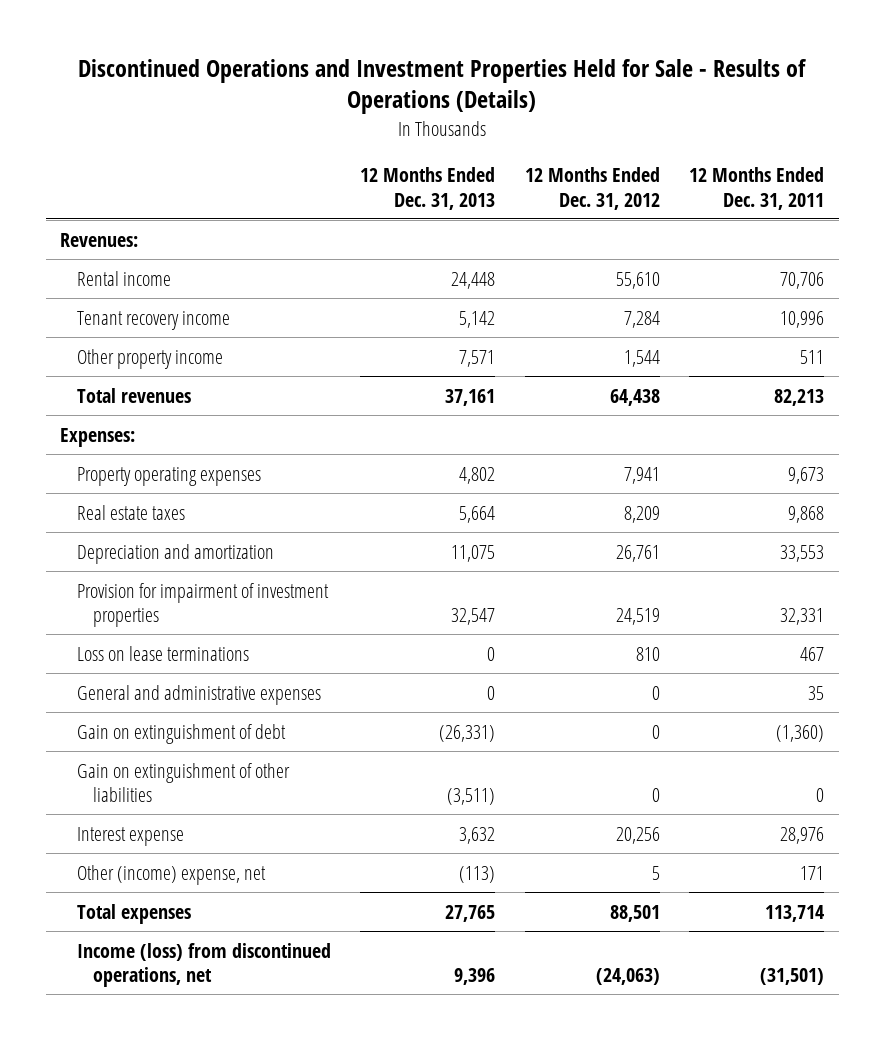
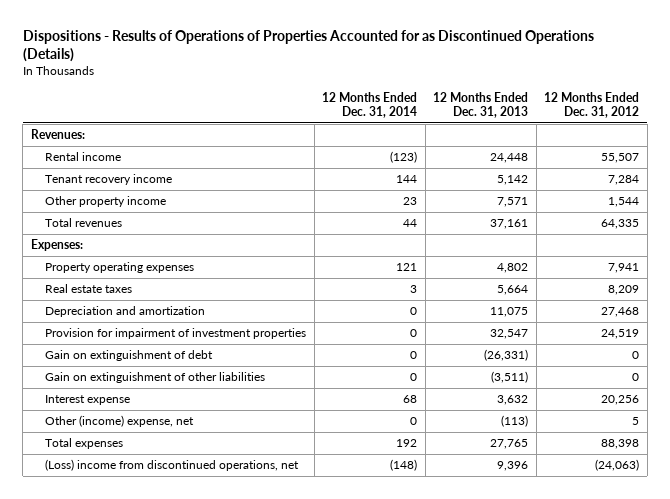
- Discontinued Operations and Investment Properties Held for Sale - Results of Operations (Details)
+ Dispositions - Results of Operations of Properties Accounted for as Discontinued Operations (Details)
- | 12 Months Ended Dec. 31, 2013 | 12 Months Ended Dec. 31, 2012 | 12 Months Ended Dec. 31, 2011
+ | 12 Months Ended Dec. 31, 2014 | 12 Months Ended Dec. 31, 2013 | 12 Months Ended Dec. 31, 2012
- Rental income | 24,448 | 55,610 | 70,706
+ Rental income | (123) | 24,448 | 55,507
- Total revenues | 37,161 | 64,438 | 82,213
+ Total revenues | 44 | 37,161 | 64,335
- Depreciation and amortization | 11,075 | 26,761 | 33,553
+ Depreciation and amortization | 0 | 11,075 | 27,468
- Loss on lease terminations | 0 | 810 | 467
- General and administrative expenses | 0 | 0 | 35
- Total expenses | 27,765 | 88,501 | 113,714
- Income (loss) from discontinued operations, net | 9,396 | (24,063) | (31,501)
+ Total expenses | 192 | 27,765 | 88,398
+ (Loss) income from discontinued operations, net | (148) | 9,396 | (24,063)

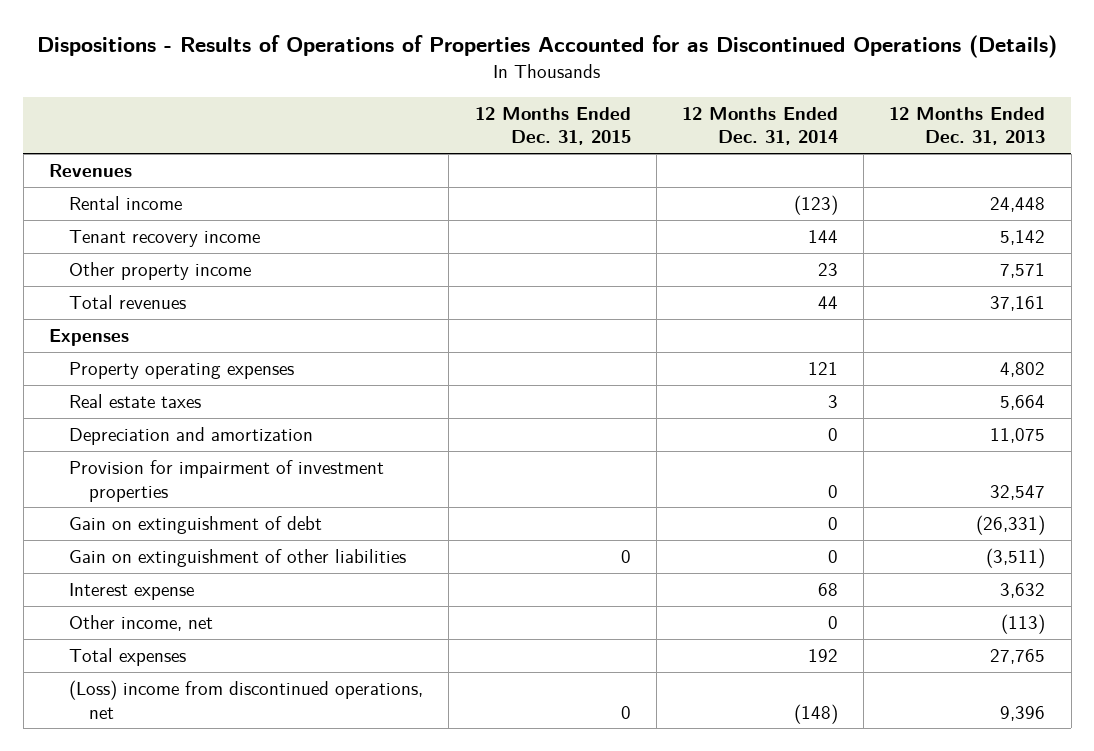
- | 12 Months Ended Dec. 31, 2014 | 12 Months Ended Dec. 31, 2013 | 12 Months Ended Dec. 31, 2012
+ | 12 Months Ended Dec. 31, 2015 | 12 Months Ended Dec. 31, 2014 | 12 Months Ended Dec. 31, 2013
- Revenues:
+ Revenues
- Expenses:
+ Expenses
- Other (income) expense, net | 0 | (113) | 5
+ Other income, net | | 0 | (113)

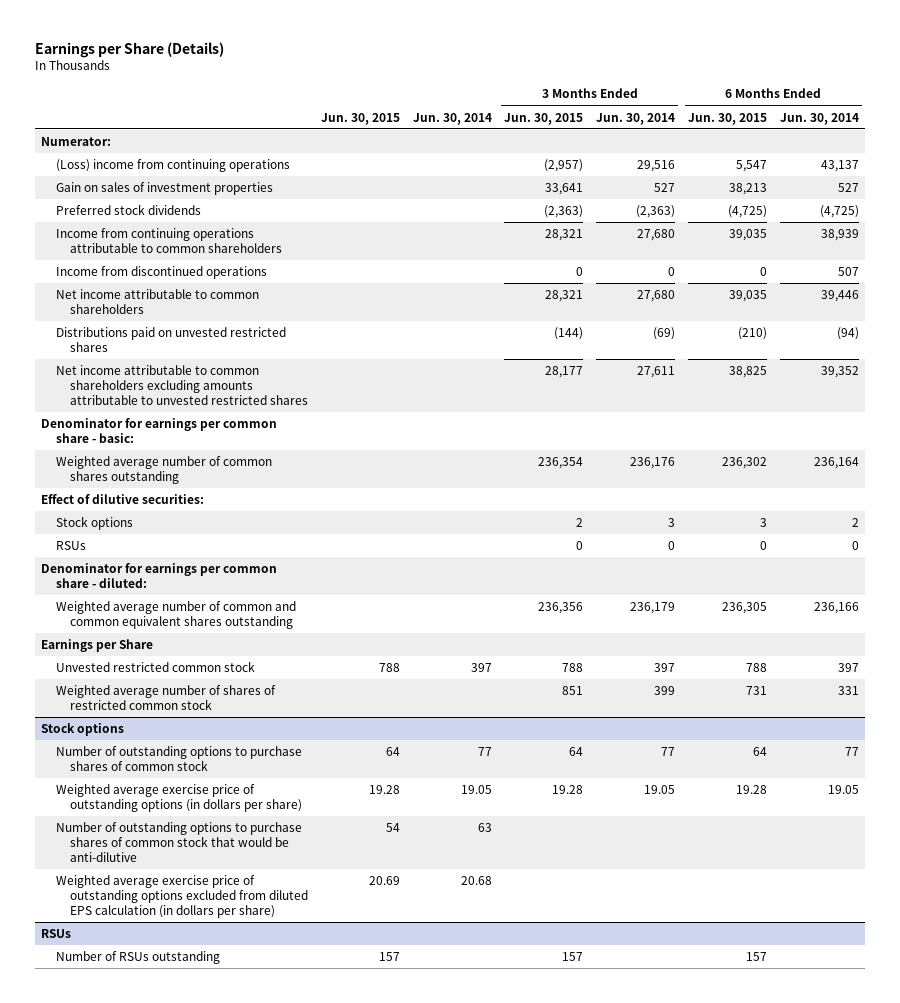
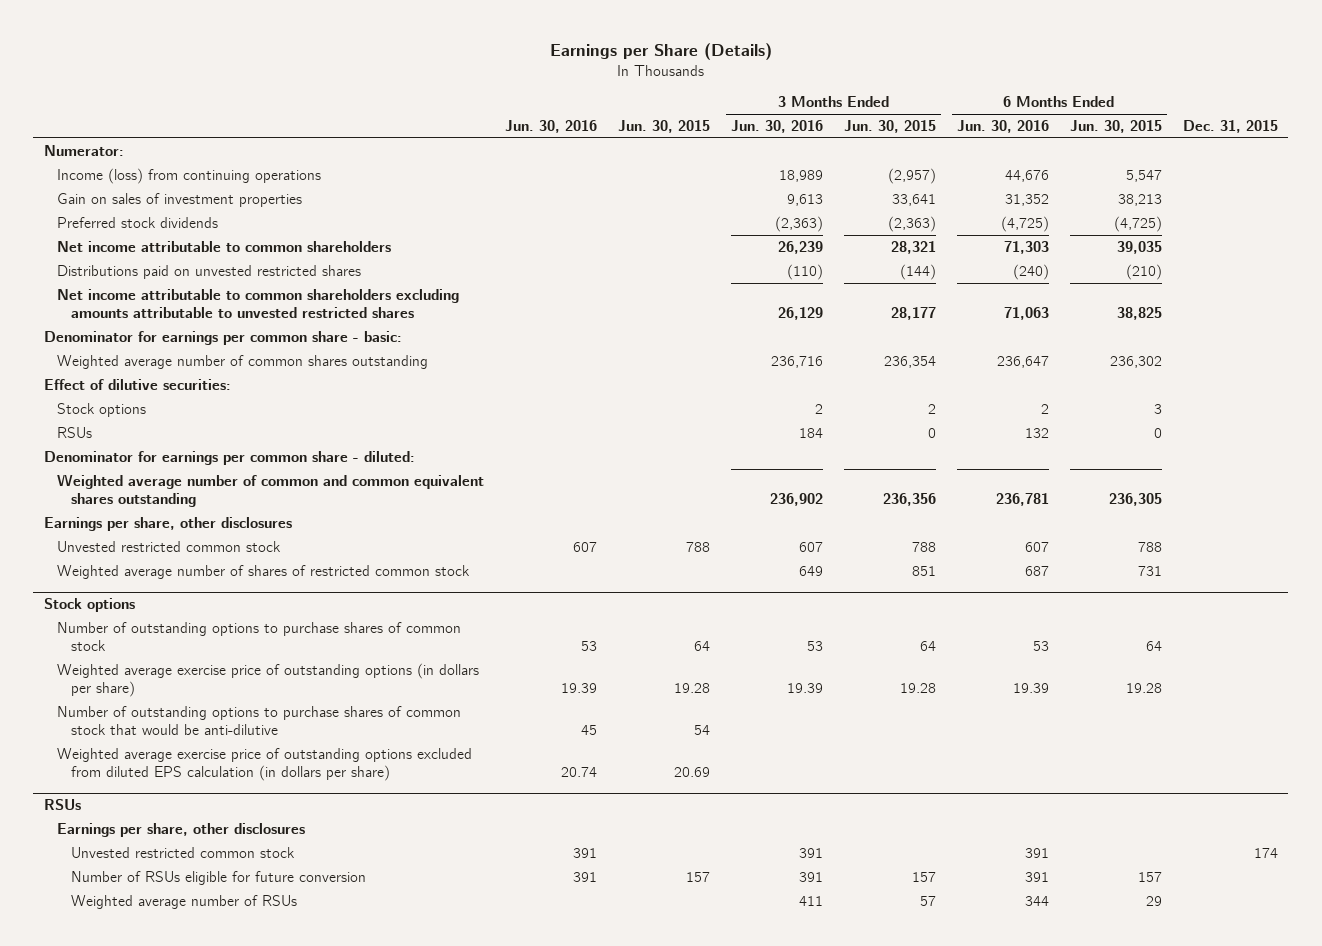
- | Jun. 30, 2015 | Jun. 30, 2014 | 3 Months Ended Jun. 30, 2015 | 3 Months Ended Jun. 30, 2014 | 6 Months Ended Jun. 30, 2015 | 6 Months Ended Jun. 30, 2014
+ | Jun. 30, 2016 | Jun. 30, 2015 | 3 Months Ended Jun. 30, 2016 | 3 Months Ended Jun. 30, 2015 | 6 Months Ended Jun. 30, 2016 | 6 Months Ended Jun. 30, 2015 | Dec. 31, 2015
- (Loss) income from continuing operations | | | (2,957) | 29,516 | 5,547 | 43,137
+ Income (loss) from continuing operations | | | 18,989 | (2,957) | 44,676 | 5,547 |
- Income from continuing operations attributable to common shareholders | | | 28,321 | 27,680 | 39,035 | 38,939
- Income from discontinued operations | | | 0 | 0 | 0 | 507
- Earnings per Share
+ Earnings per share, other disclosures
@ RSUs
- Number of RSUs outstanding | 157 | | 157 | | 157 |
+ Earnings per share, other disclosures
+ Unvested restricted common stock | 391 | | 391 | | 391 | | 174
+ Number of RSUs eligible for future conversion | 391 | 157 | 391 | 157 | 391 | 157 |
+ Weighted average number of RSUs | | | 411 | 57 | 344 | 29 |

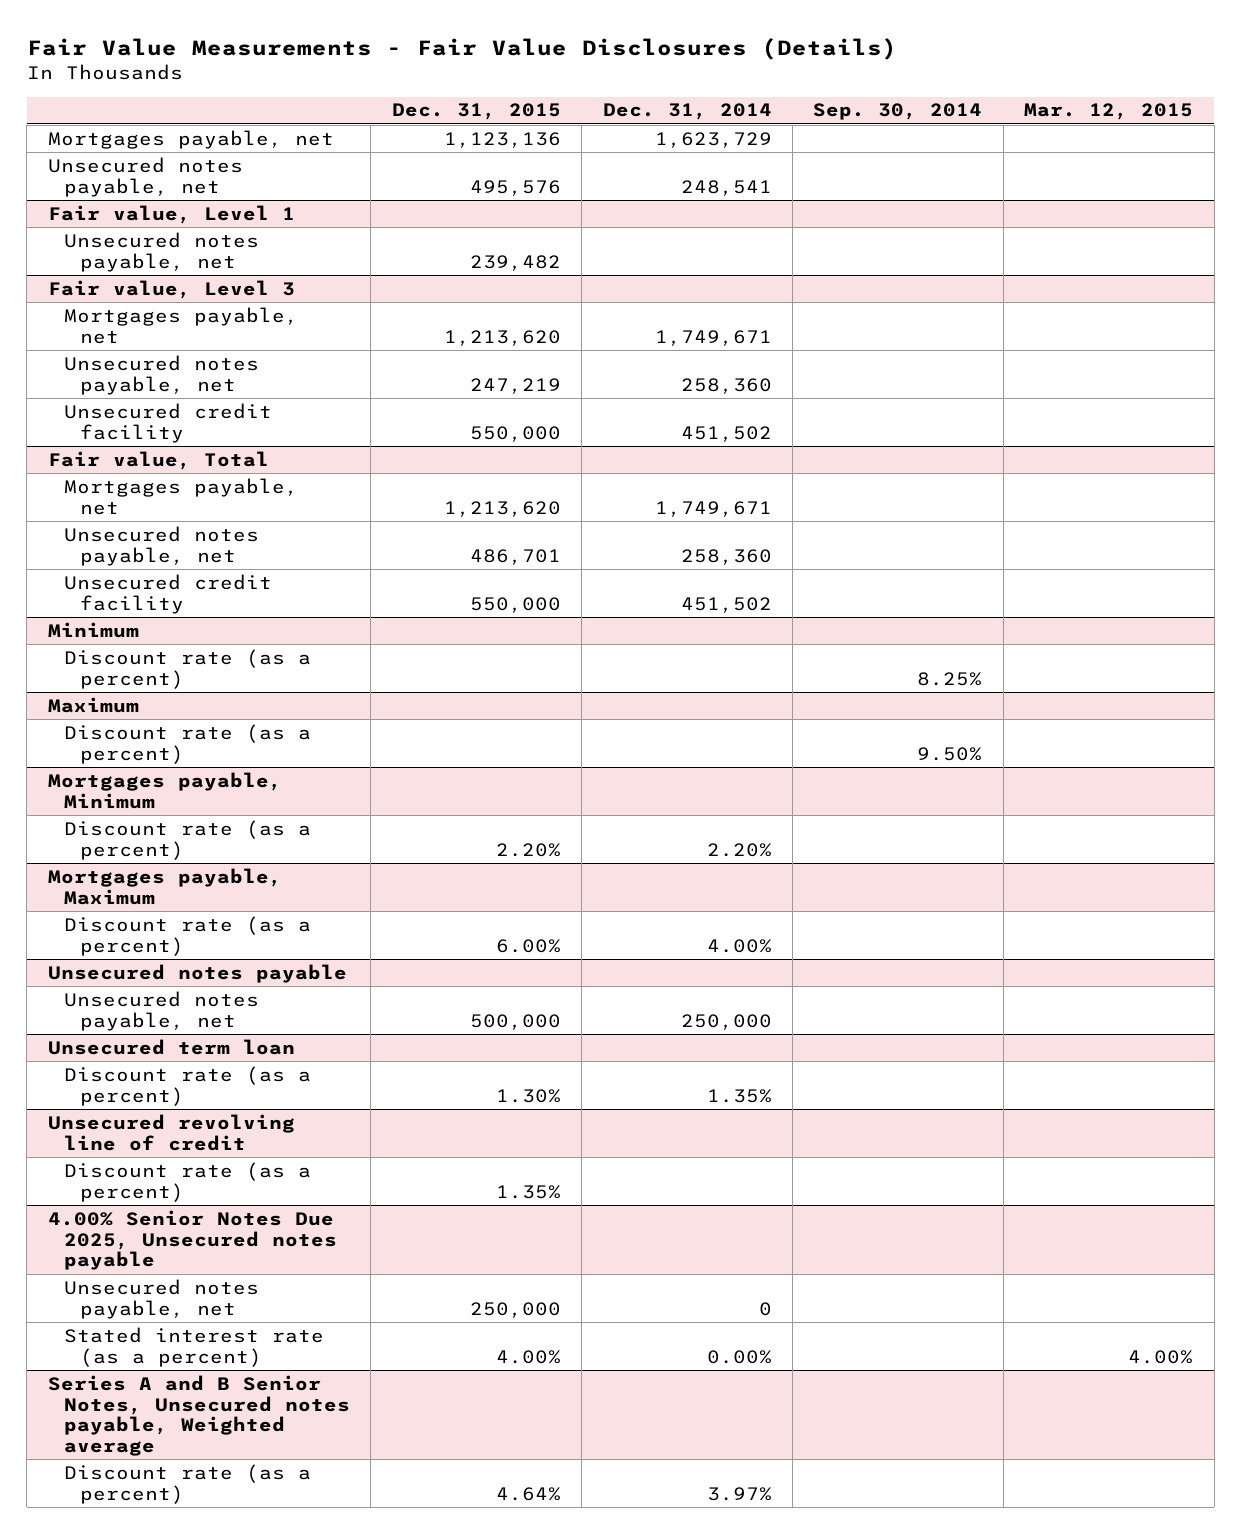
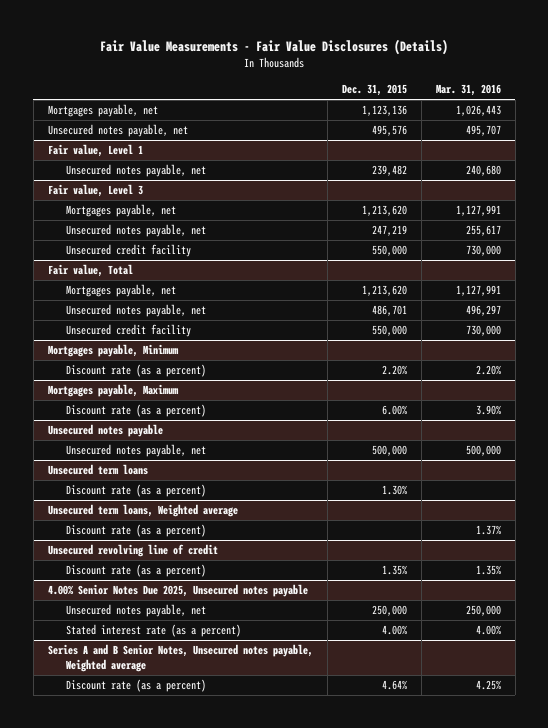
- | Dec. 31, 2015 | Dec. 31, 2014 | Sep. 30, 2014 | Mar. 12, 2015
+ | Dec. 31, 2015 | Mar. 31, 2016
- Minimum
- Discount rate (as a percent) | | | 8.25% |
- Maximum
- Discount rate (as a percent) | | | 9.50% |
- Unsecured term loan
+ Unsecured term loans
+ Unsecured term loans, Weighted average
+ Discount rate (as a percent) | | 1.37%

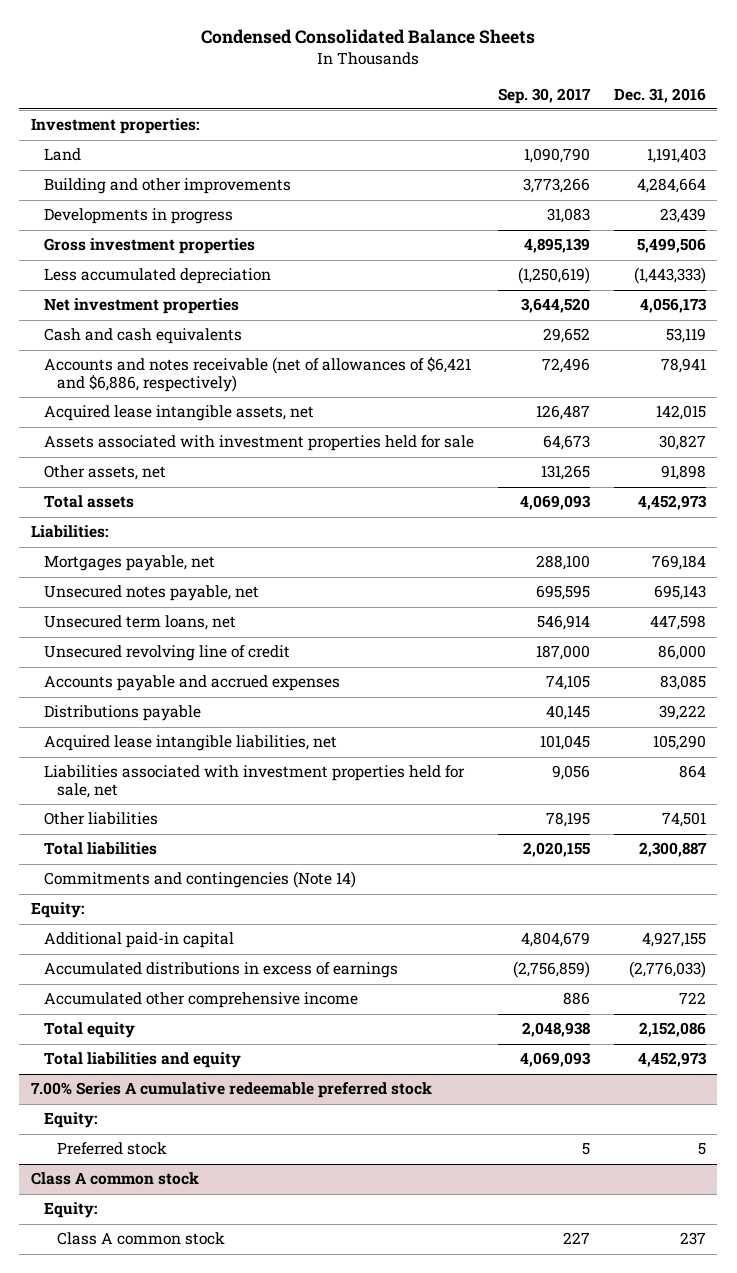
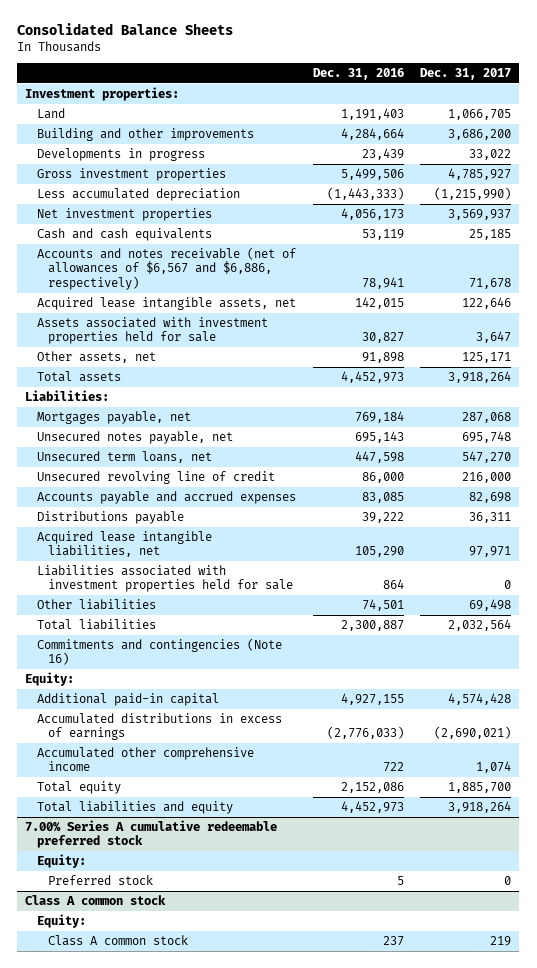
- Condensed Consolidated Balance Sheets
+ Consolidated Balance Sheets
- | Sep. 30, 2017 | Dec. 31, 2016
+ | Dec. 31, 2016 | Dec. 31, 2017
- Accounts and notes receivable (net of allowances of $6,421 and $6,886, respectively) | 72,496 | 78,941
+ Accounts and notes receivable (net of allowances of $6,567 and $6,886, respectively) | 78,941 | 71,678
- Liabilities associated with investment properties held for sale, net | 9,056 | 864
+ Liabilities associated with investment properties held for sale | 864 | 0
- Commitments and contingencies (Note 14)
+ Commitments and contingencies (Note 16)

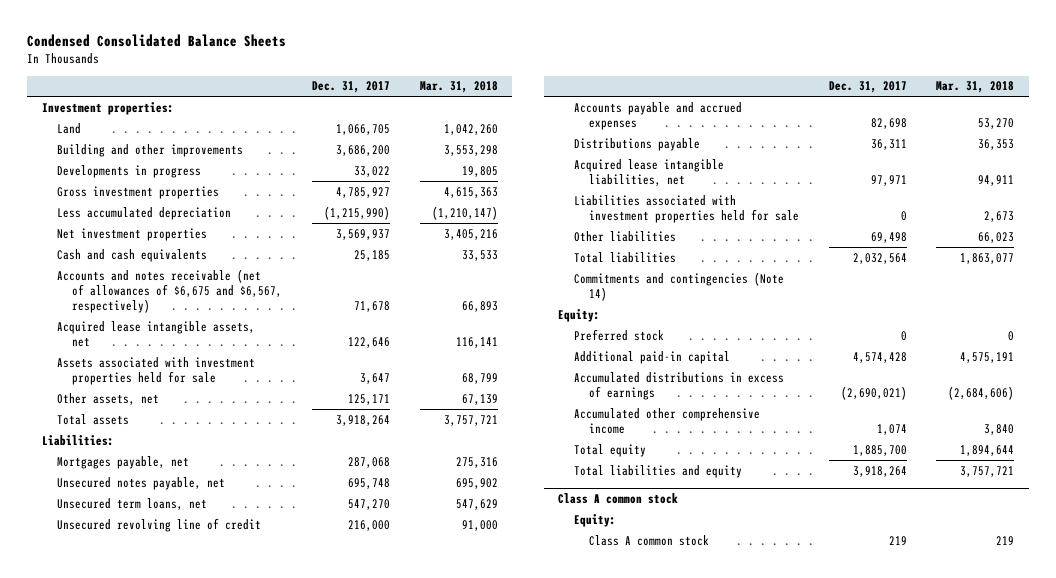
- Consolidated Balance Sheets
+ Condensed Consolidated Balance Sheets
- | Dec. 31, 2016 | Dec. 31, 2017
+ | Dec. 31, 2017 | Mar. 31, 2018
- Accounts and notes receivable (net of allowances of $6,567 and $6,886, respectively) | 78,941 | 71,678
+ Accounts and notes receivable (net of allowances of $6,675 and $6,567, respectively) | 71,678 | 66,893
- Commitments and contingencies (Note 16)
+ Commitments and contingencies (Note 14)
+ Preferred stock | 0 | 0
- 7.00% Series A cumulative redeemable preferred stock
- Equity:
- Preferred stock | 5 | 0

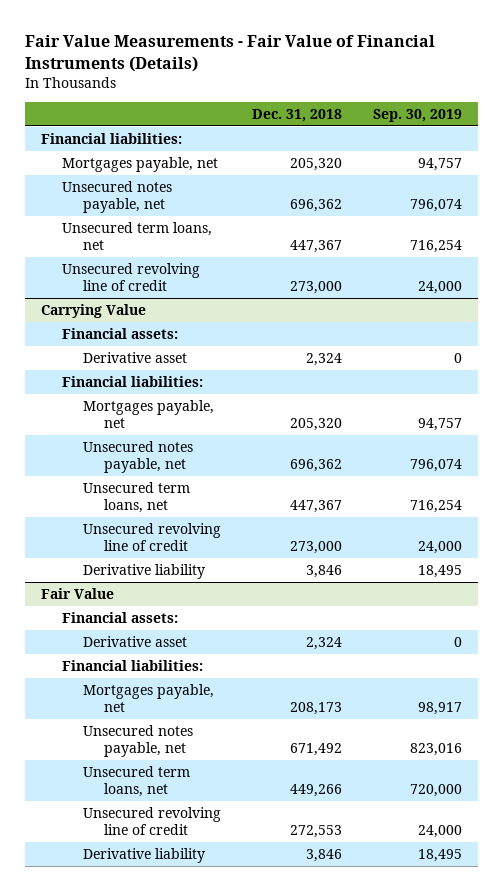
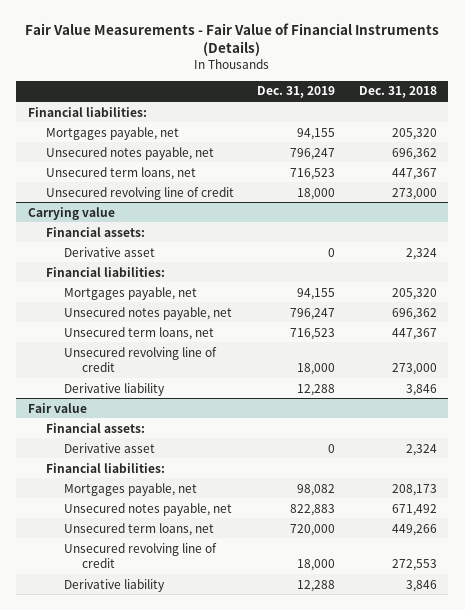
- | Dec. 31, 2018 | Sep. 30, 2019
+ | Dec. 31, 2019 | Dec. 31, 2018
- Carrying Value
+ Carrying value
- Fair Value
+ Fair value

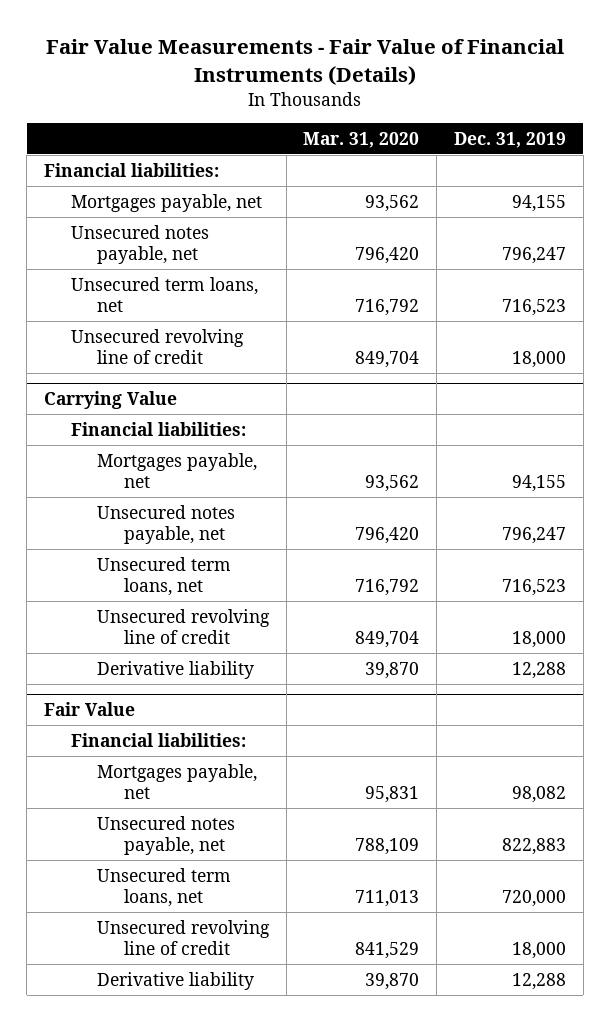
- | Dec. 31, 2019 | Dec. 31, 2018
+ | Mar. 31, 2020 | Dec. 31, 2019
- Carrying value
- Financial assets:
- Derivative asset | 0 | 2,324
+ Carrying Value
- Fair value
- Financial assets:
- Derivative asset | 0 | 2,324
+ Fair Value

